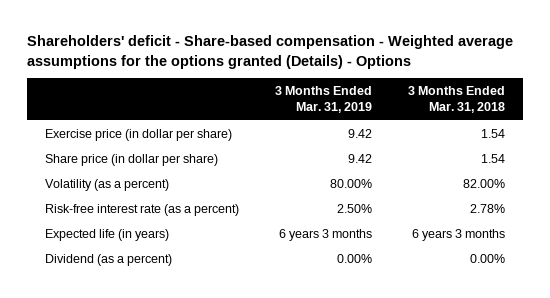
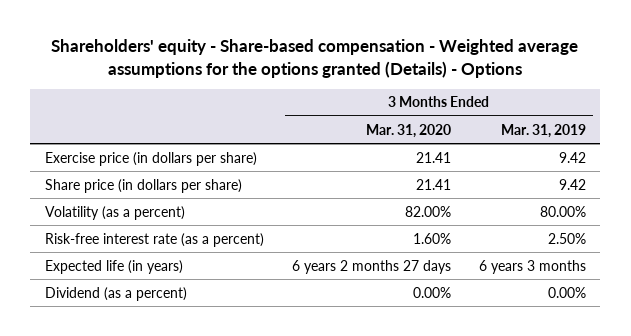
- Shareholders' deficit - Share-based compensation - Weighted average assumptions for the options granted (Details) - Options
+ Shareholders' equity - Share-based compensation - Weighted average assumptions for the options granted (Details) - Options
- | 3 Months Ended Mar. 31, 2019 | 3 Months Ended Mar. 31, 2018
+ | 3 Months Ended Mar. 31, 2020 | 3 Months Ended Mar. 31, 2019
- Exercise price (in dollar per share) | 9.42 | 1.54
- Share price (in dollar per share) | 9.42 | 1.54
+ Exercise price (in dollars per share) | 21.41 | 9.42
+ Share price (in dollars per share) | 21.41 | 9.42

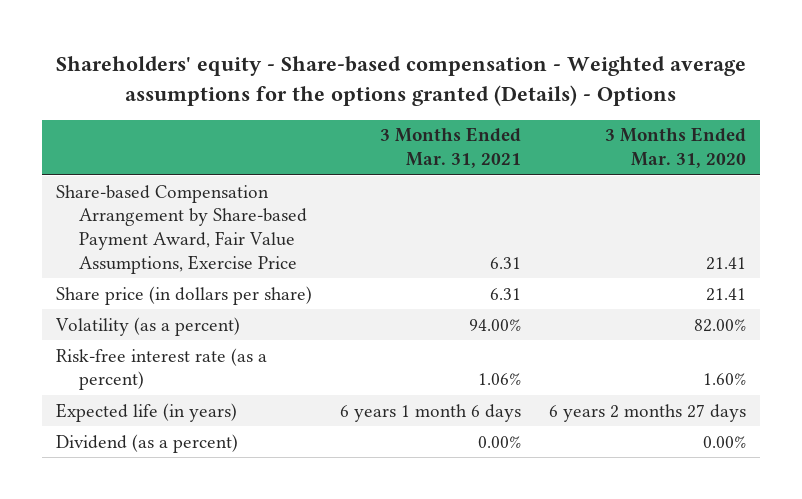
- | 3 Months Ended Mar. 31, 2020 | 3 Months Ended Mar. 31, 2019
+ | 3 Months Ended Mar. 31, 2021 | 3 Months Ended Mar. 31, 2020
- Exercise price (in dollars per share) | 21.41 | 9.42
+ Share-based Compensation Arrangement by Share-based Payment Award, Fair Value Assumptions, Exercise Price | 6.31 | 21.41

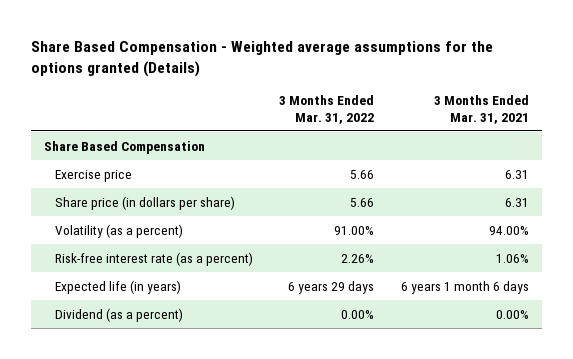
- Shareholders' equity - Share-based compensation - Weighted average assumptions for the options granted (Details) - Options
+ Share Based Compensation - Weighted average assumptions for the options granted (Details)
- | 3 Months Ended Mar. 31, 2021 | 3 Months Ended Mar. 31, 2020
+ | 3 Months Ended Mar. 31, 2022 | 3 Months Ended Mar. 31, 2021
- Share-based Compensation Arrangement by Share-based Payment Award, Fair Value Assumptions, Exercise Price | 6.31 | 21.41
+ Share Based Compensation
+ Exercise price | 5.66 | 6.31

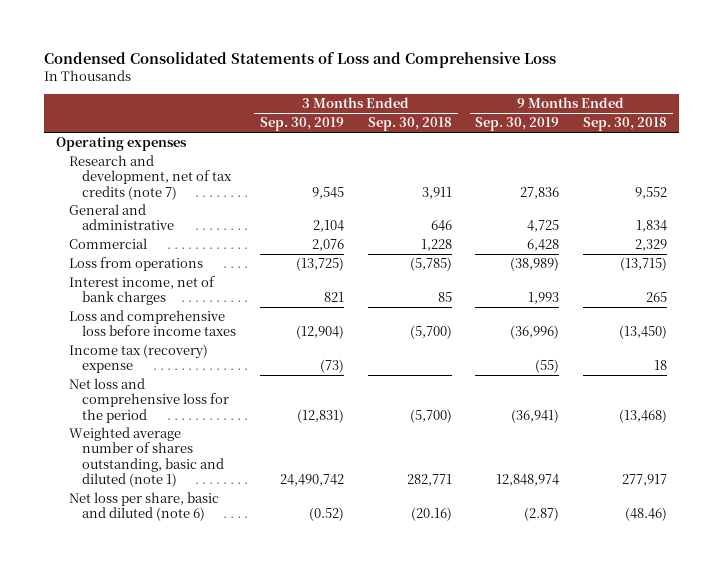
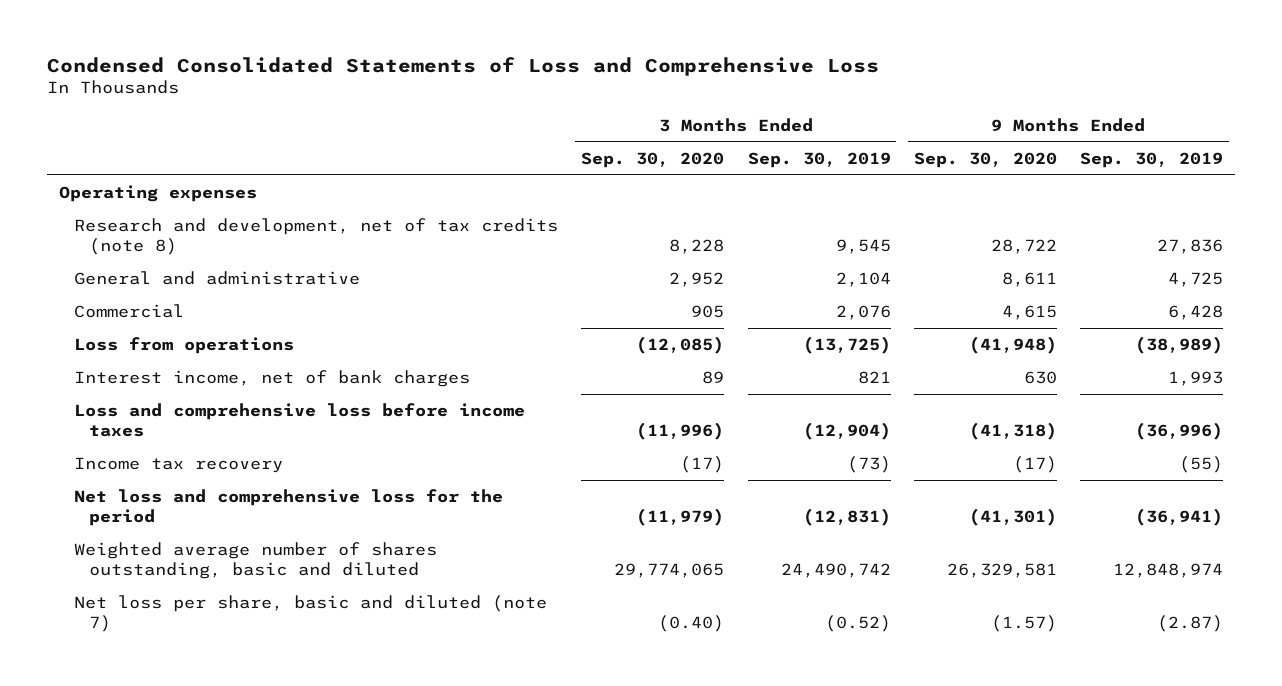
- | 3 Months Ended Sep. 30, 2019 | 3 Months Ended Sep. 30, 2018 | 9 Months Ended Sep. 30, 2019 | 9 Months Ended Sep. 30, 2018
+ | 3 Months Ended Sep. 30, 2020 | 3 Months Ended Sep. 30, 2019 | 9 Months Ended Sep. 30, 2020 | 9 Months Ended Sep. 30, 2019
- Research and development, net of tax credits (note 7) | 9,545 | 3,911 | 27,836 | 9,552
+ Research and development, net of tax credits (note 8) | 8,228 | 9,545 | 28,722 | 27,836
- Income tax (recovery) expense | (73) | | (55) | 18
+ Income tax recovery | (17) | (73) | (17) | (55)
- Weighted average number of shares outstanding, basic and diluted (note 1) | 24,490,742 | 282,771 | 12,848,974 | 277,917
- Net loss per share, basic and diluted (note 6) | (0.52) | (20.16) | (2.87) | (48.46)
+ Weighted average number of shares outstanding, basic and diluted | 29,774,065 | 24,490,742 | 26,329,581 | 12,848,974
+ Net loss per share, basic and diluted (note 7) | (0.40) | (0.52) | (1.57) | (2.87)

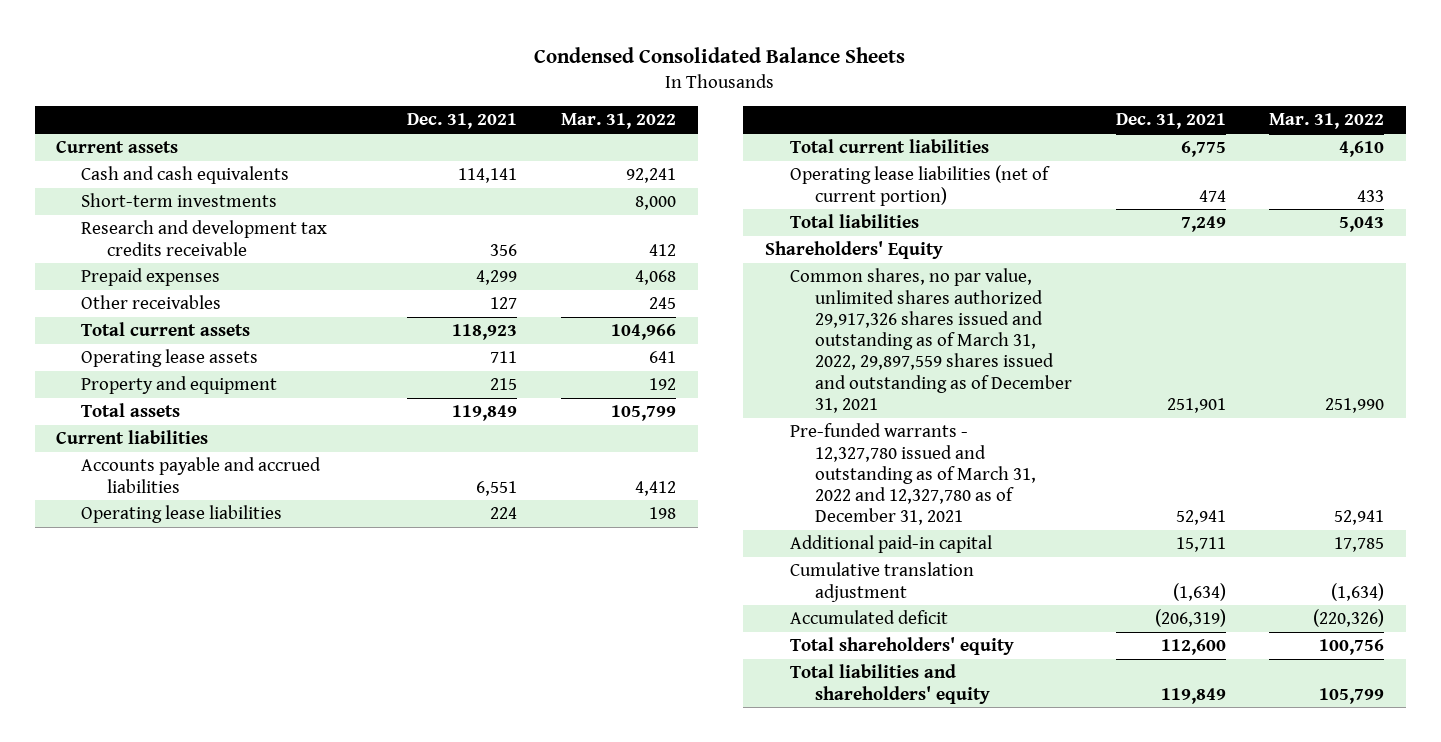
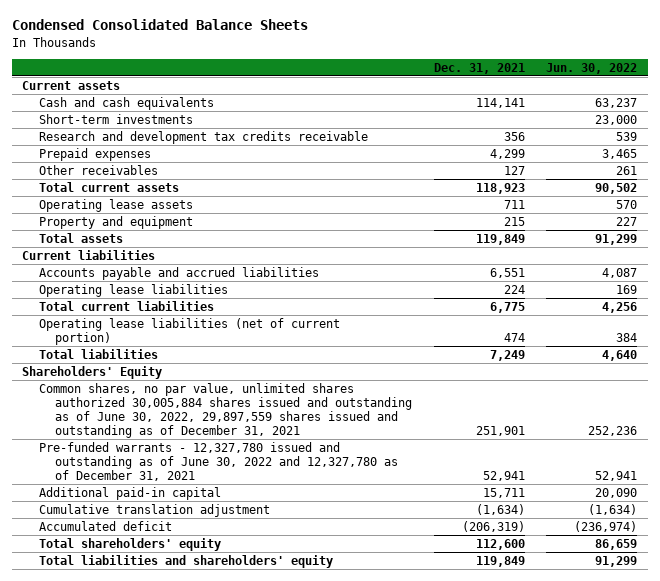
- | Dec. 31, 2021 | Mar. 31, 2022
+ | Dec. 31, 2021 | Jun. 30, 2022
- Common shares, no par value, unlimited shares authorized 29,917,326 shares issued and outstanding as of March 31, 2022, 29,897,559 shares issued and outstanding as of December 31, 2021 | 251,901 | 251,990
- Pre-funded warrants - 12,327,780 issued and outstanding as of March 31, 2022 and 12,327,780 as of December 31, 2021 | 52,941 | 52,941
+ Common shares, no par value, unlimited shares authorized 30,005,884 shares issued and outstanding as of June 30, 2022, 29,897,559 shares issued and outstanding as of December 31, 2021 | 251,901 | 252,236
+ Pre-funded warrants - 12,327,780 issued and outstanding as of June 30, 2022 and 12,327,780 as of December 31, 2021 | 52,941 | 52,941

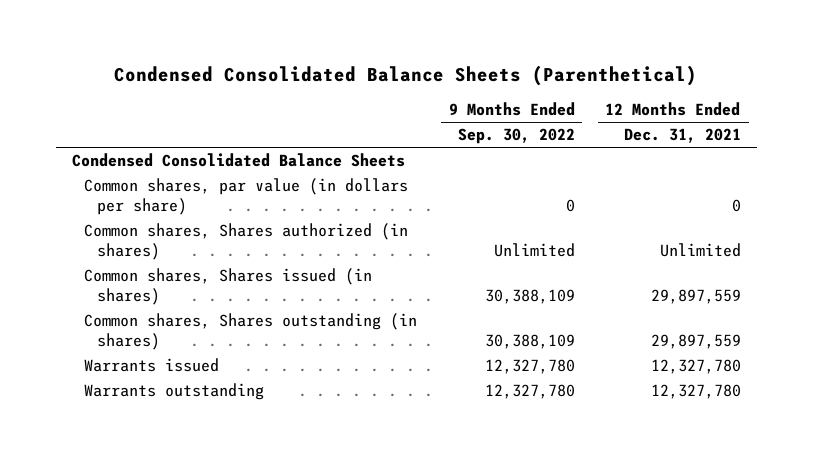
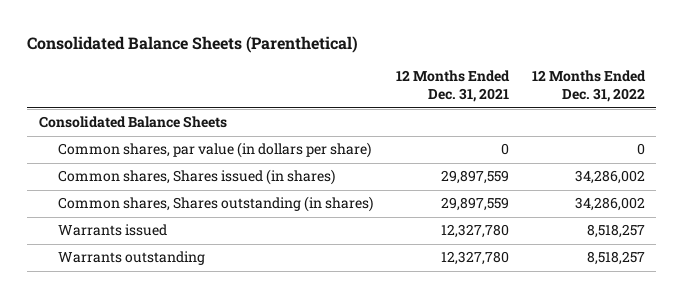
- Condensed Consolidated Balance Sheets (Parenthetical)
+ Consolidated Balance Sheets (Parenthetical)
- | 9 Months Ended Sep. 30, 2022 | 12 Months Ended Dec. 31, 2021
+ | 12 Months Ended Dec. 31, 2021 | 12 Months Ended Dec. 31, 2022
- Condensed Consolidated Balance Sheets
+ Consolidated Balance Sheets
- Common shares, Shares authorized (in shares) | Unlimited | Unlimited

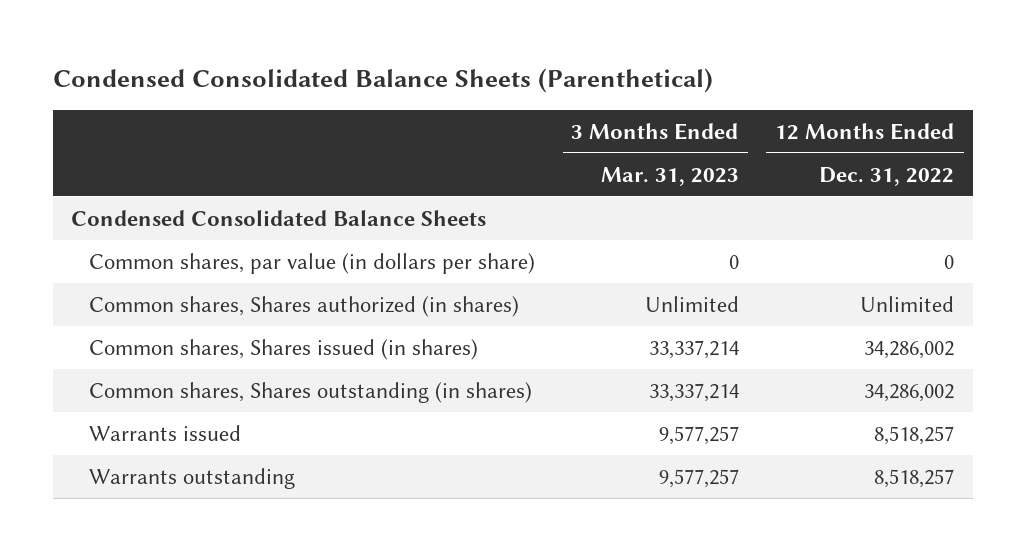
- Consolidated Balance Sheets (Parenthetical)
+ Condensed Consolidated Balance Sheets (Parenthetical)
- | 12 Months Ended Dec. 31, 2021 | 12 Months Ended Dec. 31, 2022
+ | 3 Months Ended Mar. 31, 2023 | 12 Months Ended Dec. 31, 2022
- Consolidated Balance Sheets
+ Condensed Consolidated Balance Sheets
+ Common shares, Shares authorized (in shares) | Unlimited | Unlimited

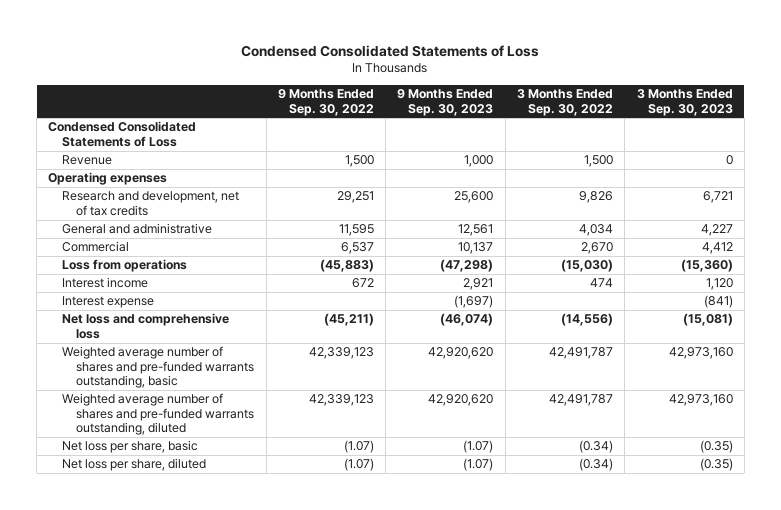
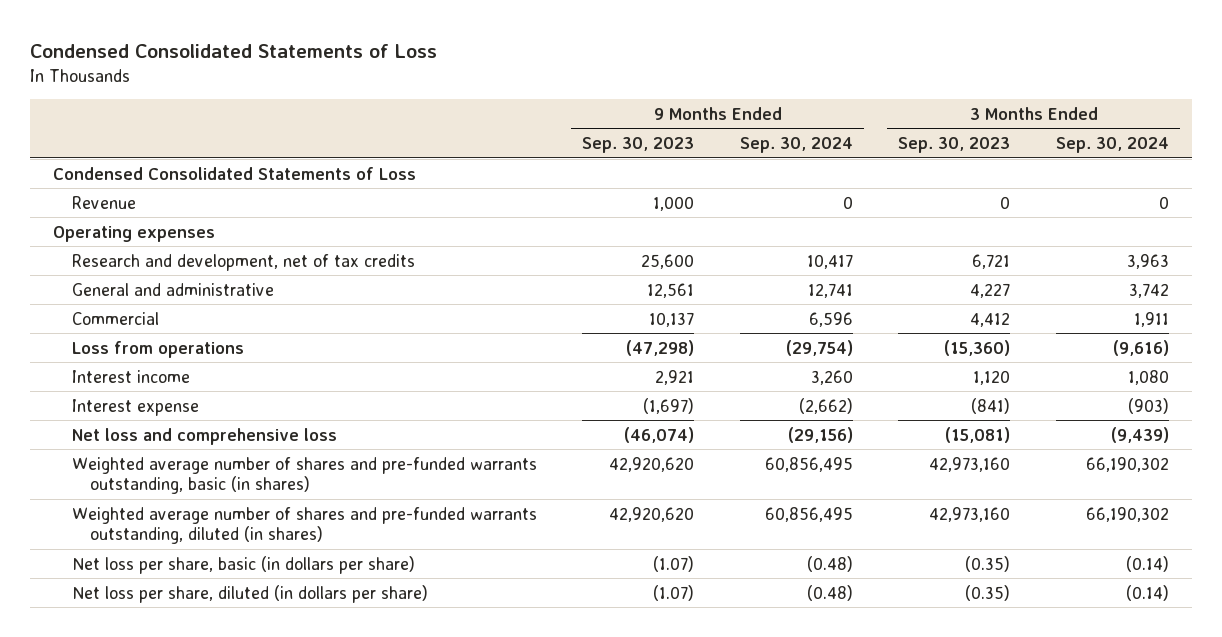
- | 9 Months Ended Sep. 30, 2022 | 9 Months Ended Sep. 30, 2023 | 3 Months Ended Sep. 30, 2022 | 3 Months Ended Sep. 30, 2023
+ | 9 Months Ended Sep. 30, 2023 | 9 Months Ended Sep. 30, 2024 | 3 Months Ended Sep. 30, 2023 | 3 Months Ended Sep. 30, 2024
- Weighted average number of shares and pre-funded warrants outstanding, basic | 42,339,123 | 42,920,620 | 42,491,787 | 42,973,160
- Weighted average number of shares and pre-funded warrants outstanding, diluted | 42,339,123 | 42,920,620 | 42,491,787 | 42,973,160
- Net loss per share, basic | (1.07) | (1.07) | (0.34) | (0.35)
- Net loss per share, diluted | (1.07) | (1.07) | (0.34) | (0.35)
+ Weighted average number of shares and pre-funded warrants outstanding, basic (in shares) | 42,920,620 | 60,856,495 | 42,973,160 | 66,190,302
+ Weighted average number of shares and pre-funded warrants outstanding, diluted (in shares) | 42,920,620 | 60,856,495 | 42,973,160 | 66,190,302
+ Net loss per share, basic (in dollars per share) | (1.07) | (0.48) | (0.35) | (0.14)
+ Net loss per share, diluted (in dollars per share) | (1.07) | (0.48) | (0.35) | (0.14)

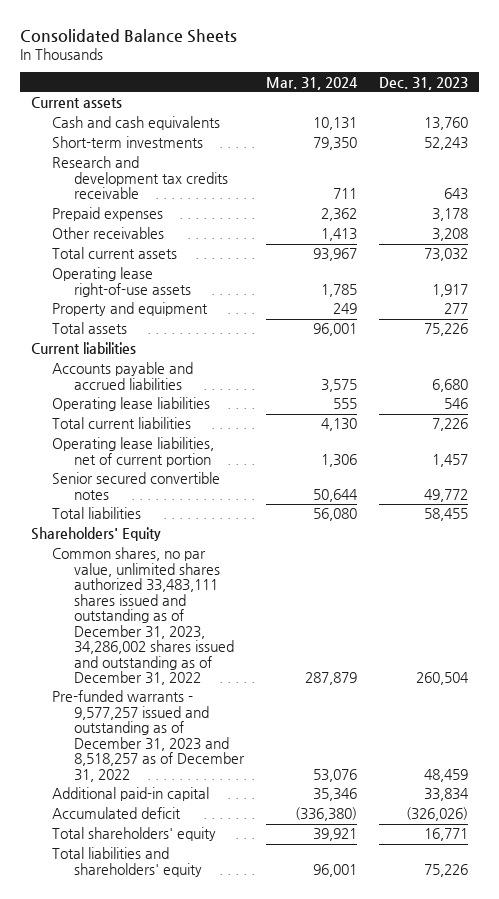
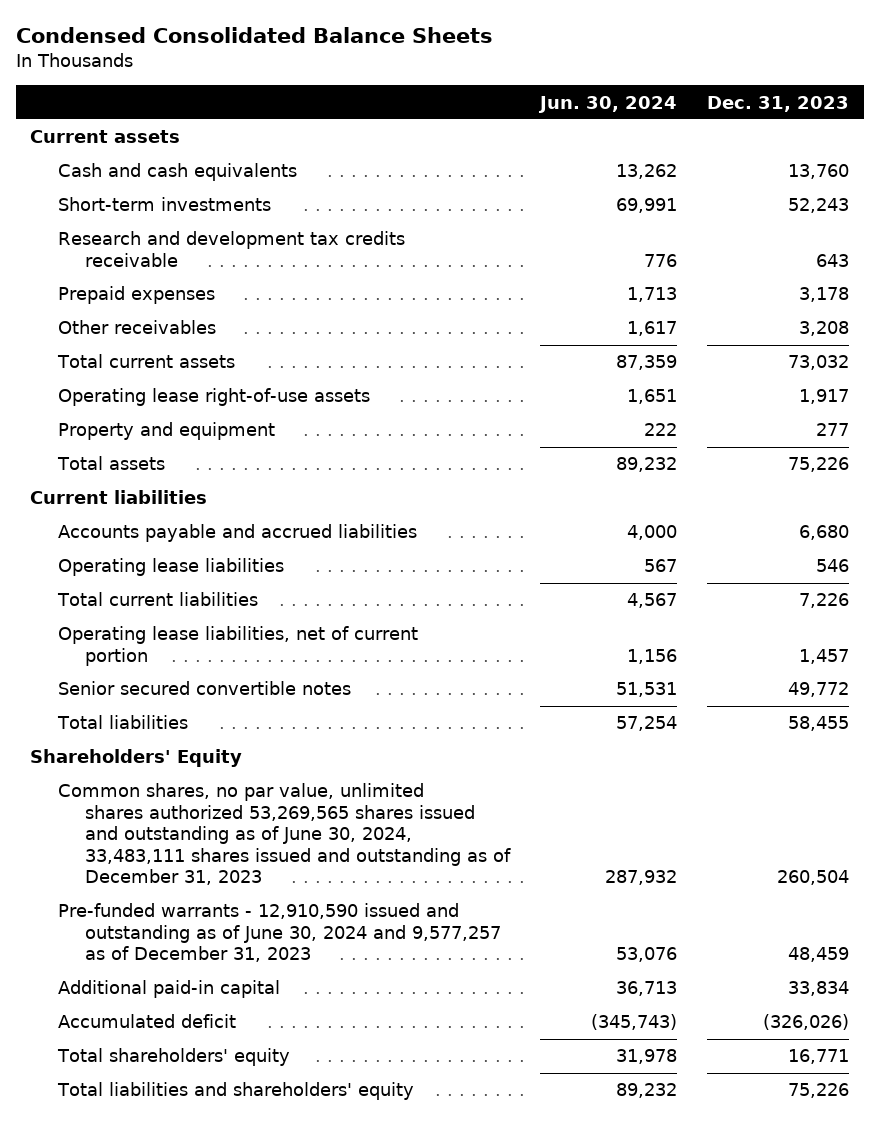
- Consolidated Balance Sheets
+ Condensed Consolidated Balance Sheets
- | Mar. 31, 2024 | Dec. 31, 2023
+ | Jun. 30, 2024 | Dec. 31, 2023
- Common shares, no par value, unlimited shares authorized 33,483,111 shares issued and outstanding as of December 31, 2023, 34,286,002 shares issued and outstanding as of December 31, 2022 | 287,879 | 260,504
- Pre-funded warrants - 9,577,257 issued and outstanding as of December 31, 2023 and 8,518,257 as of December 31, 2022 | 53,076 | 48,459
+ Common shares, no par value, unlimited shares authorized 53,269,565 shares issued and outstanding as of June 30, 2024, 33,483,111 shares issued and outstanding as of December 31, 2023 | 287,932 | 260,504
+ Pre-funded warrants - 12,910,590 issued and outstanding as of June 30, 2024 and 9,577,257 as of December 31, 2023 | 53,076 | 48,459

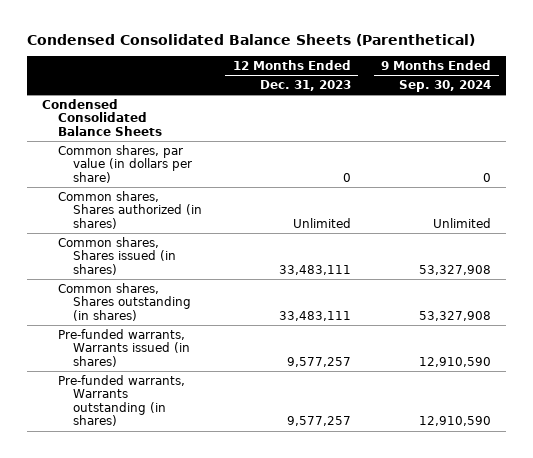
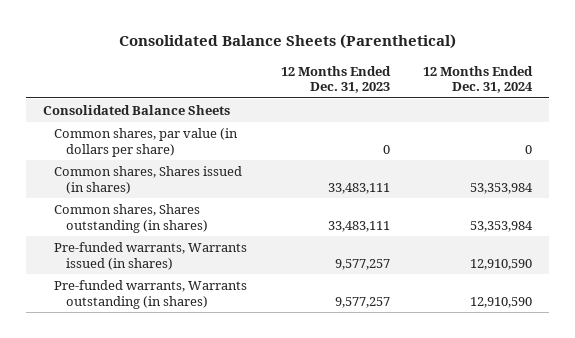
- Condensed Consolidated Balance Sheets (Parenthetical)
+ Consolidated Balance Sheets (Parenthetical)
- | 12 Months Ended Dec. 31, 2023 | 9 Months Ended Sep. 30, 2024
+ | 12 Months Ended Dec. 31, 2023 | 12 Months Ended Dec. 31, 2024
- Condensed Consolidated Balance Sheets
+ Consolidated Balance Sheets
- Common shares, Shares authorized (in shares) | Unlimited | Unlimited

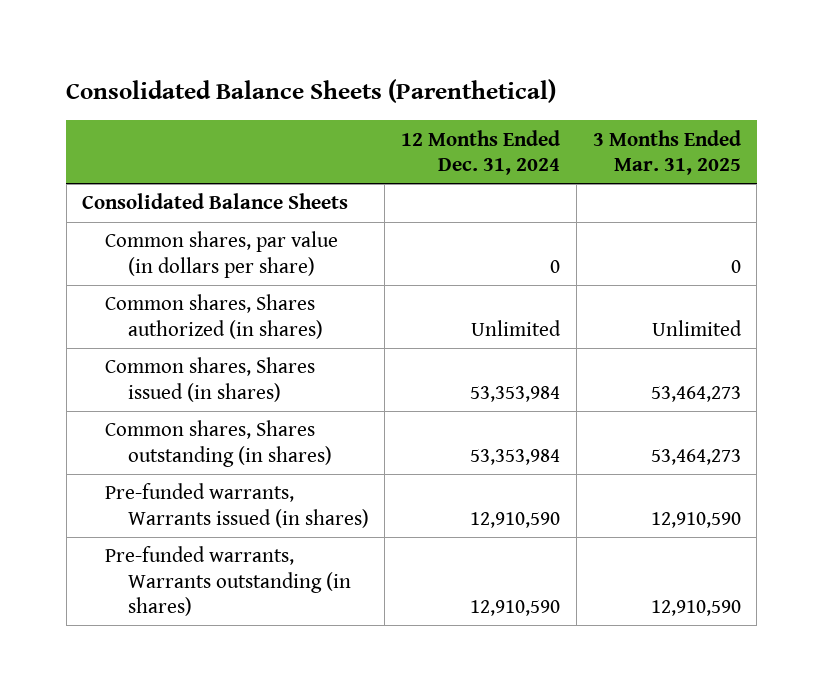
- | 12 Months Ended Dec. 31, 2023 | 12 Months Ended Dec. 31, 2024
+ | 12 Months Ended Dec. 31, 2024 | 3 Months Ended Mar. 31, 2025
+ Common shares, Shares authorized (in shares) | Unlimited | Unlimited

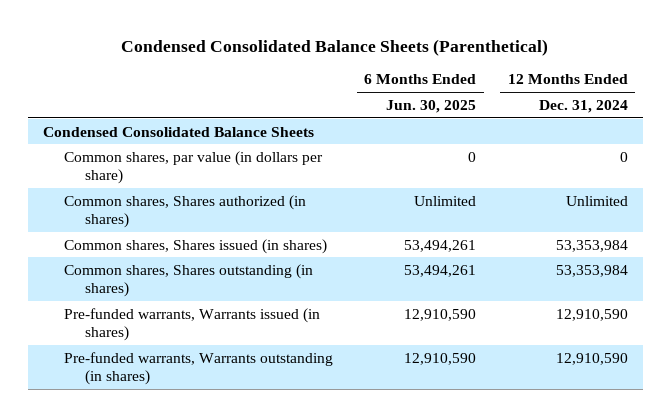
- Consolidated Balance Sheets (Parenthetical)
+ Condensed Consolidated Balance Sheets (Parenthetical)
- | 12 Months Ended Dec. 31, 2024 | 3 Months Ended Mar. 31, 2025
+ | 6 Months Ended Jun. 30, 2025 | 12 Months Ended Dec. 31, 2024
- Consolidated Balance Sheets
+ Condensed Consolidated Balance Sheets

